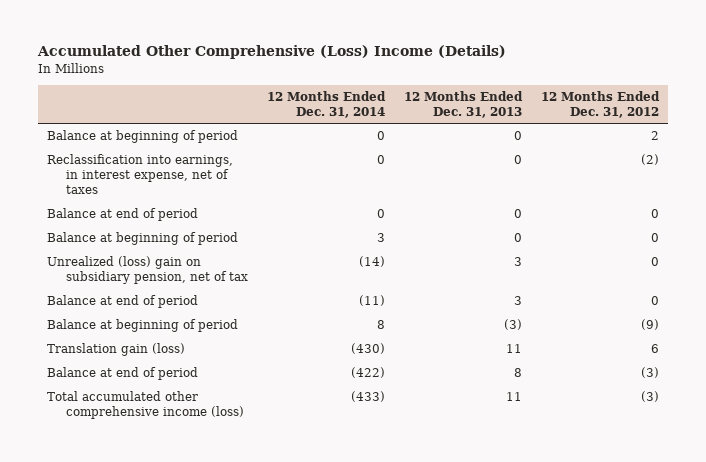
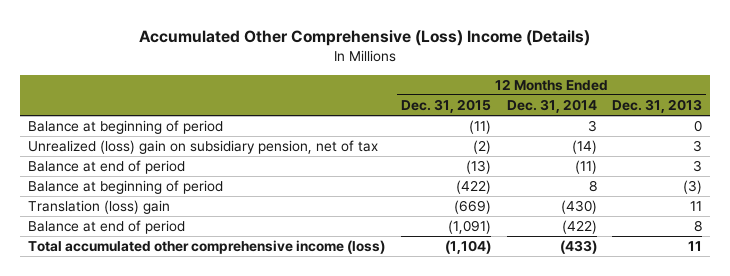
- | 12 Months Ended Dec. 31, 2014 | 12 Months Ended Dec. 31, 2013 | 12 Months Ended Dec. 31, 2012
+ | 12 Months Ended Dec. 31, 2015 | 12 Months Ended Dec. 31, 2014 | 12 Months Ended Dec. 31, 2013
- Balance at beginning of period | 0 | 0 | 2
- Reclassification into earnings, in interest expense, net of taxes | 0 | 0 | (2)
- Balance at end of period | 0 | 0 | 0
- Translation gain (loss) | (430) | 11 | 6
+ Translation (loss) gain | (669) | (430) | 11

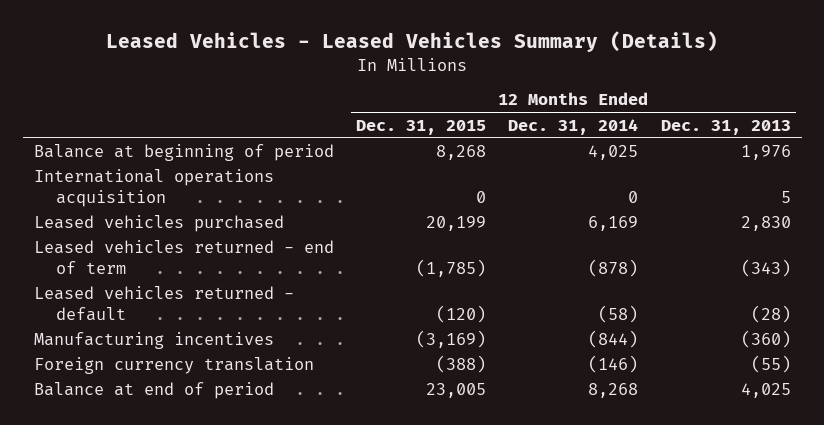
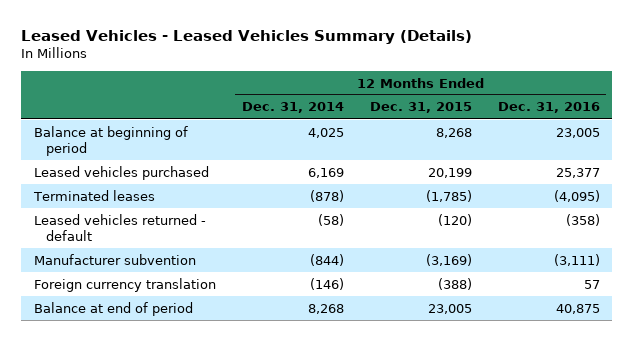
- | 12 Months Ended Dec. 31, 2015 | 12 Months Ended Dec. 31, 2014 | 12 Months Ended Dec. 31, 2013
+ | 12 Months Ended Dec. 31, 2014 | 12 Months Ended Dec. 31, 2015 | 12 Months Ended Dec. 31, 2016
- International operations acquisition | 0 | 0 | 5
- Leased vehicles returned - end of term | (1,785) | (878) | (343)
+ Terminated leases | (878) | (1,785) | (4,095)
- Manufacturing incentives | (3,169) | (844) | (360)
+ Manufacturer subvention | (844) | (3,169) | (3,111)

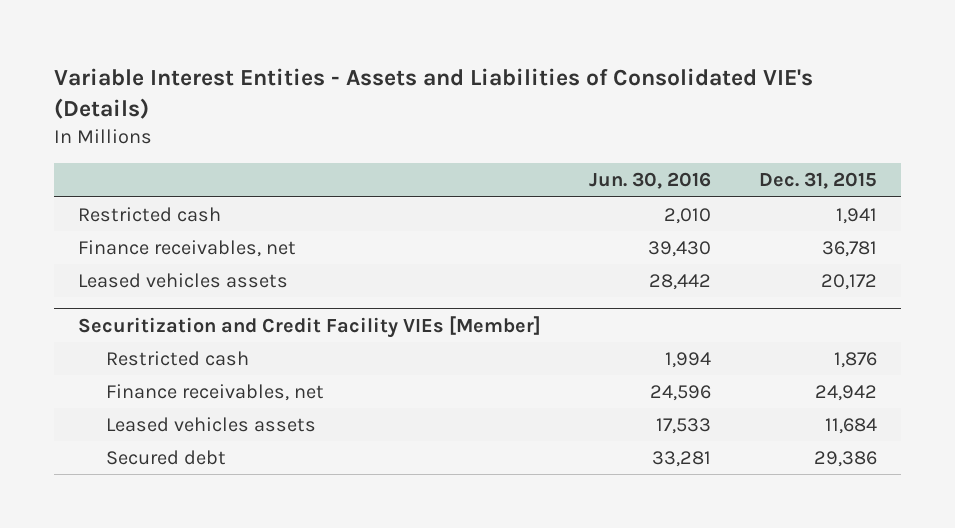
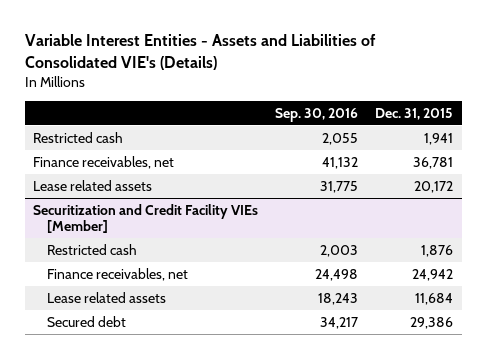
- | Jun. 30, 2016 | Dec. 31, 2015
+ | Sep. 30, 2016 | Dec. 31, 2015
- Leased vehicles assets | 28,442 | 20,172
+ Lease related assets | 31,775 | 20,172
@ Securitization and Credit Facility VIEs [Member]
- Leased vehicles assets | 17,533 | 11,684
+ Lease related assets | 18,243 | 11,684

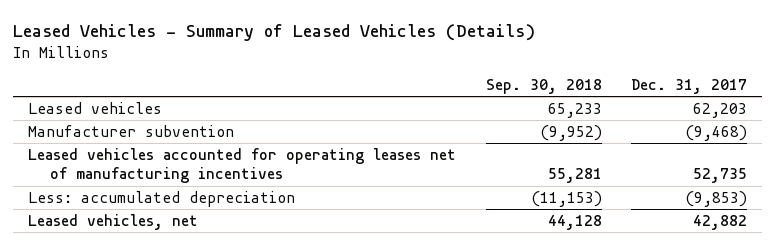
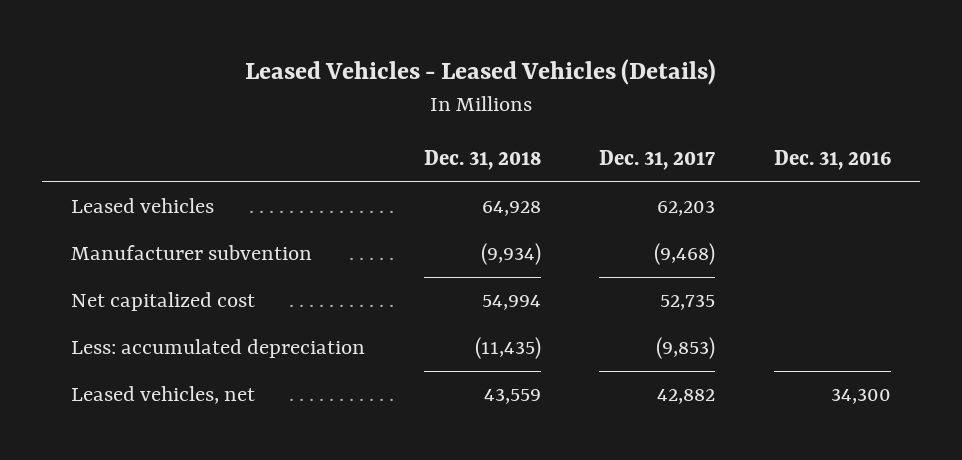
- Leased Vehicles - Summary of Leased Vehicles (Details)
+ Leased Vehicles - Leased Vehicles (Details)
- | Sep. 30, 2018 | Dec. 31, 2017
+ | Dec. 31, 2018 | Dec. 31, 2017 | Dec. 31, 2016
- Leased vehicles accounted for operating leases net of manufacturing incentives | 55,281 | 52,735
+ Net capitalized cost | 54,994 | 52,735 |

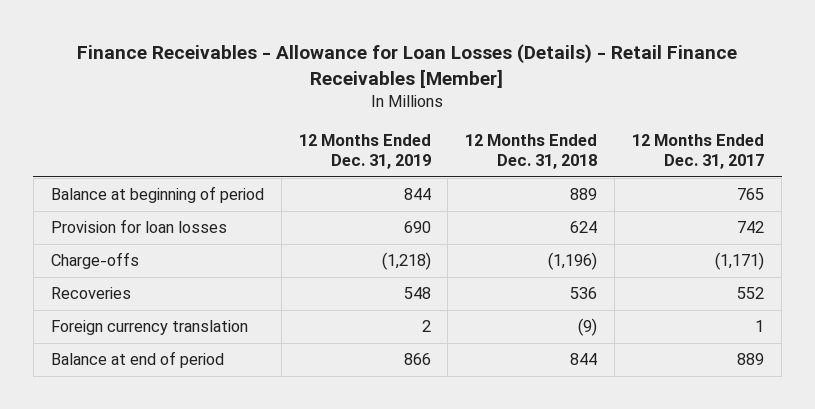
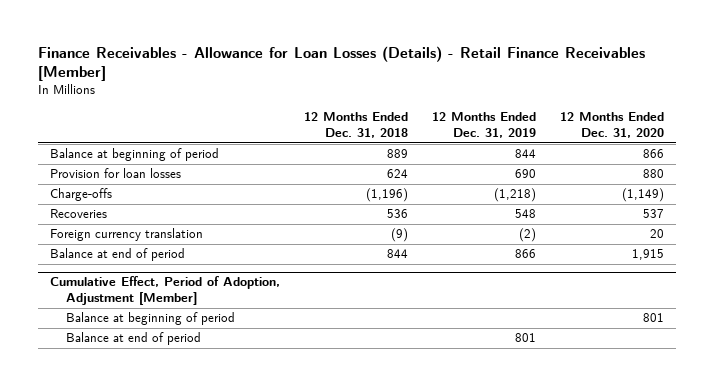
- | 12 Months Ended Dec. 31, 2019 | 12 Months Ended Dec. 31, 2018 | 12 Months Ended Dec. 31, 2017
+ | 12 Months Ended Dec. 31, 2018 | 12 Months Ended Dec. 31, 2019 | 12 Months Ended Dec. 31, 2020
- Foreign currency translation | 2 | (9) | 1
+ Foreign currency translation | (9) | (2) | 20
+ Cumulative Effect, Period of Adoption, Adjustment [Member]
+ Balance at beginning of period | | | 801
+ Balance at end of period | | 801 |

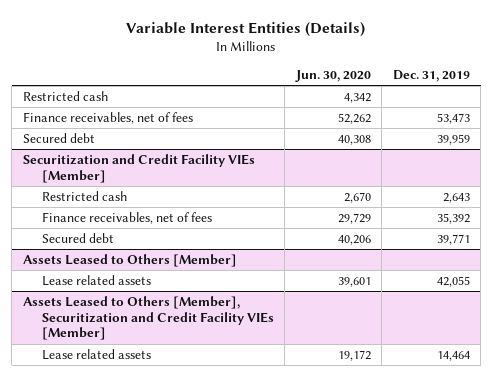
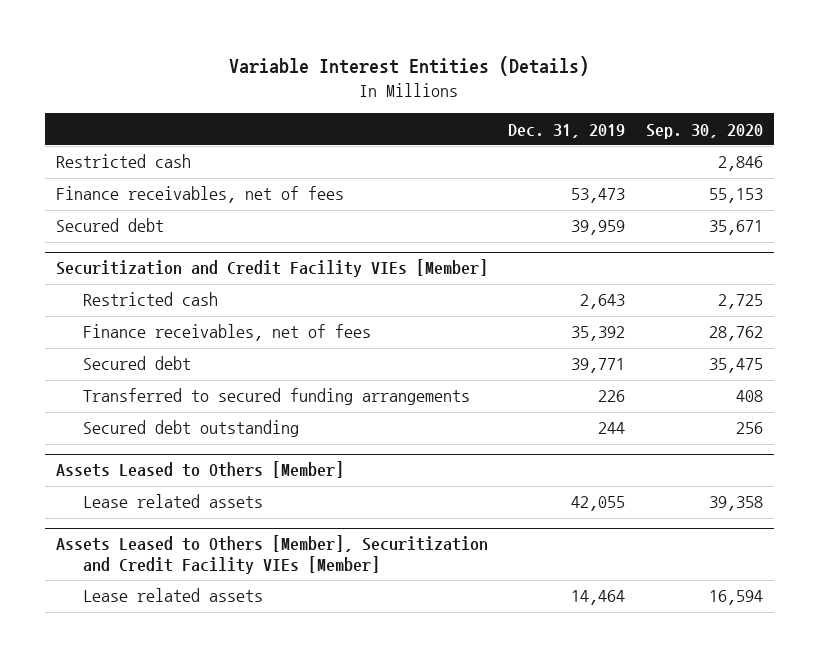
- | Jun. 30, 2020 | Dec. 31, 2019
+ | Dec. 31, 2019 | Sep. 30, 2020
@ Securitization and Credit Facility VIEs [Member]
+ Transferred to secured funding arrangements | 226 | 408
+ Secured debt outstanding | 244 | 256

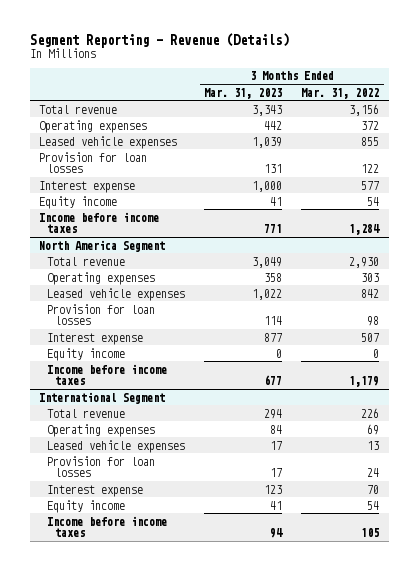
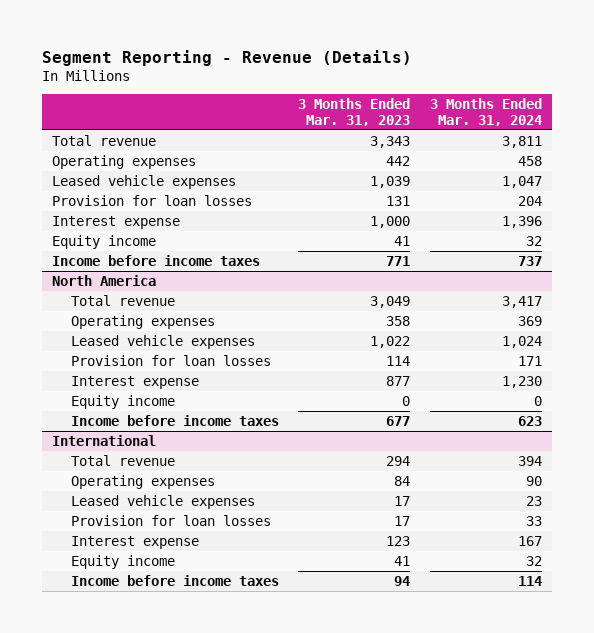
- | 3 Months Ended Mar. 31, 2023 | 3 Months Ended Mar. 31, 2022
+ | 3 Months Ended Mar. 31, 2023 | 3 Months Ended Mar. 31, 2024
- North America Segment
+ North America
- International Segment
+ International

